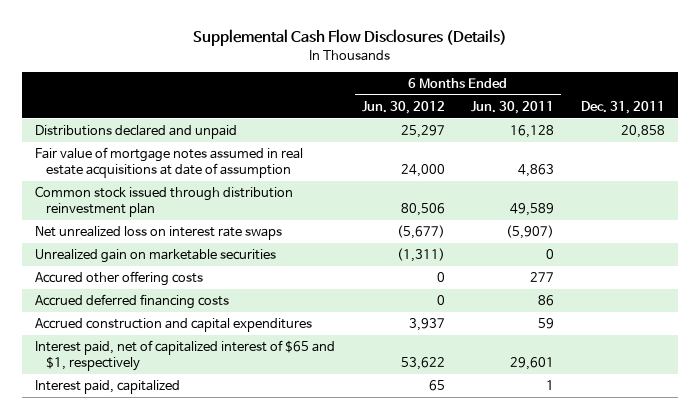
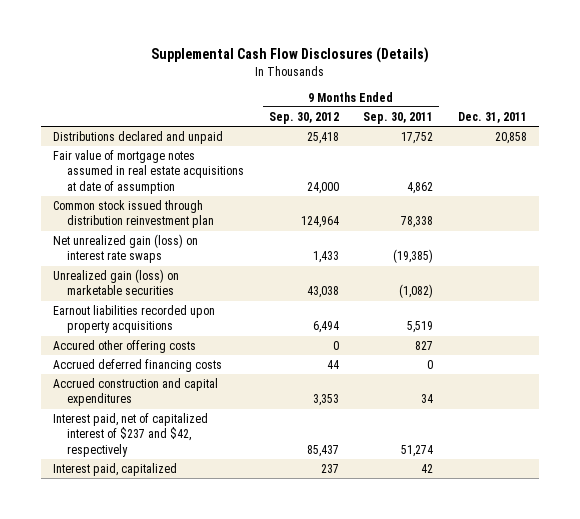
- | 6 Months Ended Jun. 30, 2012 | 6 Months Ended Jun. 30, 2011 | Dec. 31, 2011
+ | 9 Months Ended Sep. 30, 2012 | 9 Months Ended Sep. 30, 2011 | Dec. 31, 2011
- Net unrealized loss on interest rate swaps | (5,677) | (5,907) |
- Unrealized gain on marketable securities | (1,311) | 0 |
+ Net unrealized gain (loss) on interest rate swaps | 1,433 | (19,385) |
+ Unrealized gain (loss) on marketable securities | 43,038 | (1,082) |
+ Earnout liabilities recorded upon property acquisitions | 6,494 | 5,519 |
- Interest paid, net of capitalized interest of $65 and $1, respectively | 53,622 | 29,601 |
+ Interest paid, net of capitalized interest of $237 and $42, respectively | 85,437 | 51,274 |

